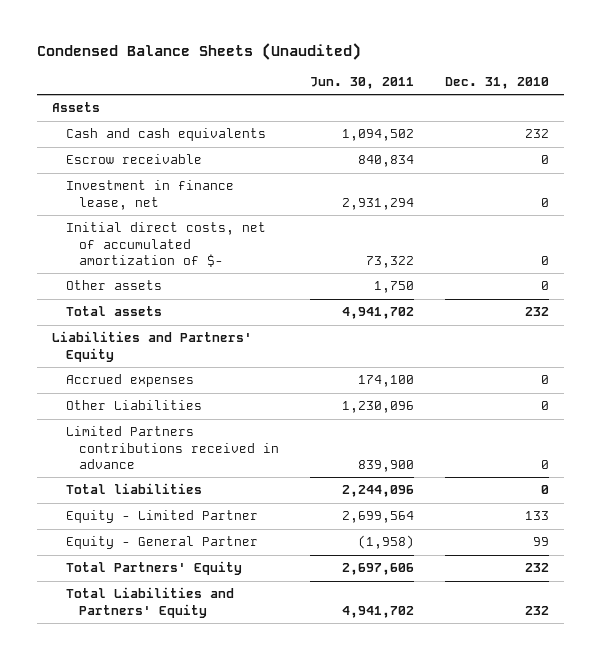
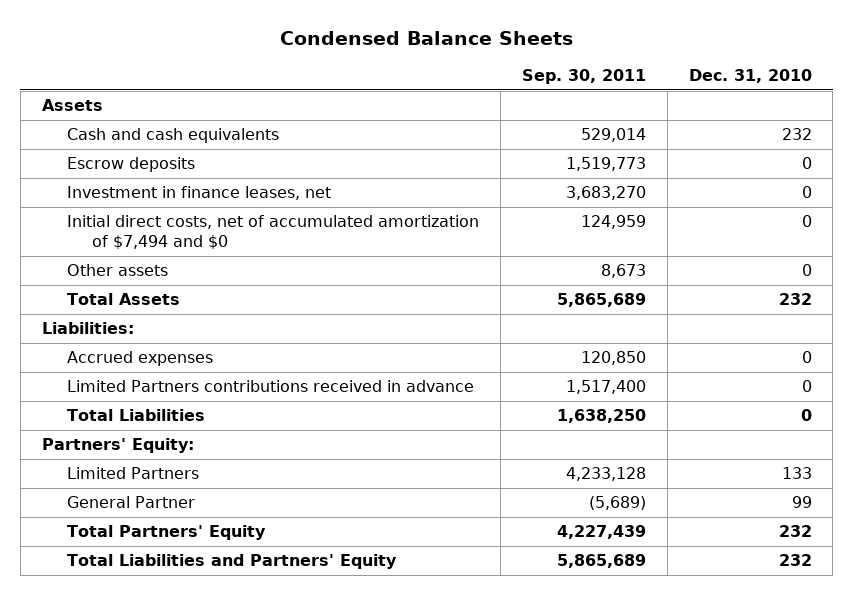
- Condensed Balance Sheets (Unaudited)
+ Condensed Balance Sheets
- | Jun. 30, 2011 | Dec. 31, 2010
+ | Sep. 30, 2011 | Dec. 31, 2010
- Escrow receivable | 840,834 | 0
- Investment in finance lease, net | 2,931,294 | 0
- Initial direct costs, net of accumulated amortization of $- | 73,322 | 0
+ Escrow deposits | 1,519,773 | 0
+ Investment in finance leases, net | 3,683,270 | 0
+ Initial direct costs, net of accumulated amortization of $7,494 and $0 | 124,959 | 0
- Total assets | 4,941,702 | 232
- Liabilities and Partners' Equity
+ Total Assets | 5,865,689 | 232
+ Liabilities:
- Other Liabilities | 1,230,096 | 0
- Total liabilities | 2,244,096 | 0
- Equity - Limited Partner | 2,699,564 | 133
- Equity - General Partner | (1,958) | 99
+ Total Liabilities | 1,638,250 | 0
+ Partners' Equity:
+ Limited Partners | 4,233,128 | 133
+ General Partner | (5,689) | 99

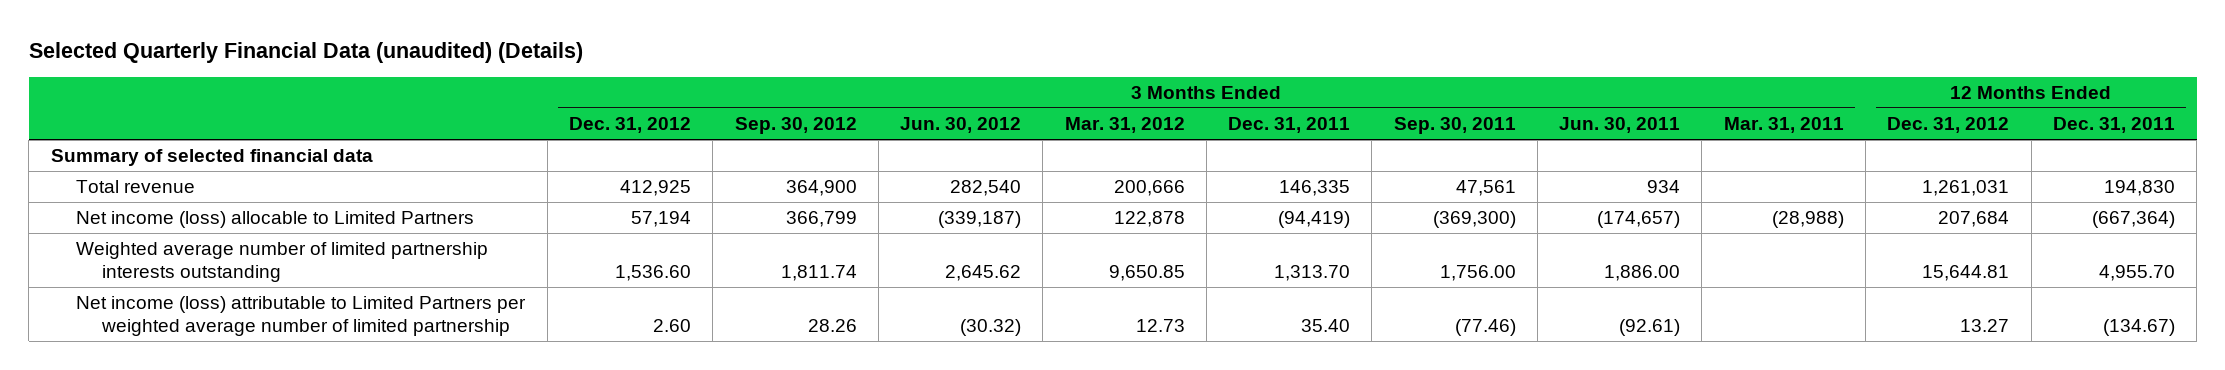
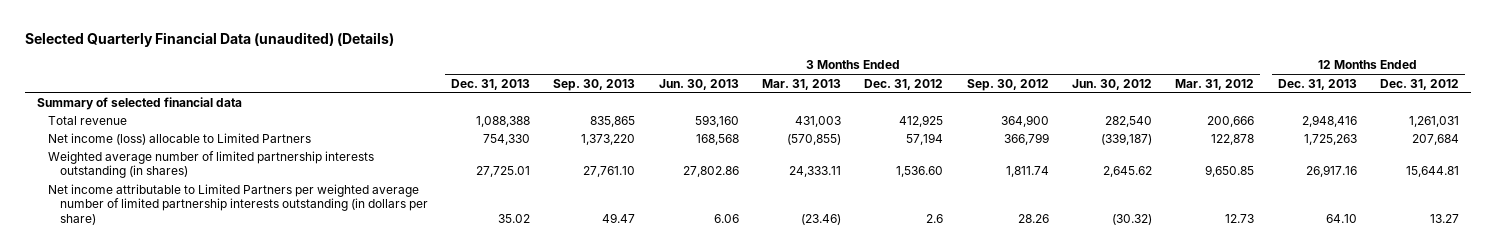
- | 3 Months Ended Dec. 31, 2012 | 3 Months Ended Sep. 30, 2012 | 3 Months Ended Jun. 30, 2012 | 3 Months Ended Mar. 31, 2012 | 3 Months Ended Dec. 31, 2011 | 3 Months Ended Sep. 30, 2011 | 3 Months Ended Jun. 30, 2011 | 3 Months Ended Mar. 31, 2011 | 12 Months Ended Dec. 31, 2012 | 12 Months Ended Dec. 31, 2011
+ | 3 Months Ended Dec. 31, 2013 | 3 Months Ended Sep. 30, 2013 | 3 Months Ended Jun. 30, 2013 | 3 Months Ended Mar. 31, 2013 | 3 Months Ended Dec. 31, 2012 | 3 Months Ended Sep. 30, 2012 | 3 Months Ended Jun. 30, 2012 | 3 Months Ended Mar. 31, 2012 | 12 Months Ended Dec. 31, 2013 | 12 Months Ended Dec. 31, 2012
- Weighted average number of limited partnership interests outstanding | 1,536.60 | 1,811.74 | 2,645.62 | 9,650.85 | 1,313.70 | 1,756.00 | 1,886.00 | | 15,644.81 | 4,955.70
- Net income (loss) attributable to Limited Partners per weighted average number of limited partnership | 2.60 | 28.26 | (30.32) | 12.73 | 35.40 | (77.46) | (92.61) | | 13.27 | (134.67)
+ Weighted average number of limited partnership interests outstanding (in shares) | 27,725.01 | 27,761.10 | 27,802.86 | 24,333.11 | 1,536.60 | 1,811.74 | 2,645.62 | 9,650.85 | 26,917.16 | 15,644.81
+ Net income attributable to Limited Partners per weighted average number of limited partnership interests outstanding (in dollars per share) | 35.02 | 49.47 | 6.06 | (23.46) | 2.6 | 28.26 | (30.32) | 12.73 | 64.10 | 13.27

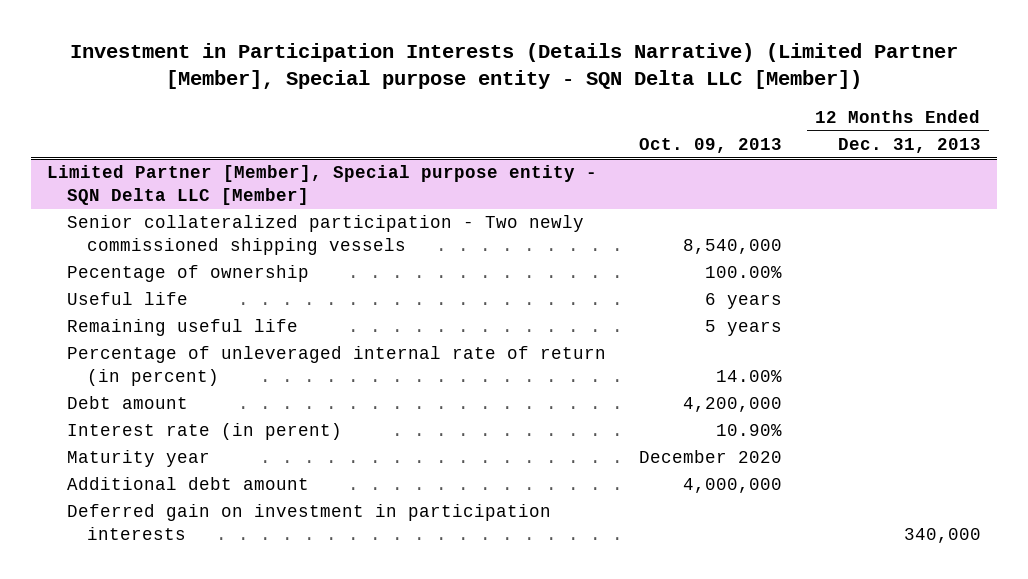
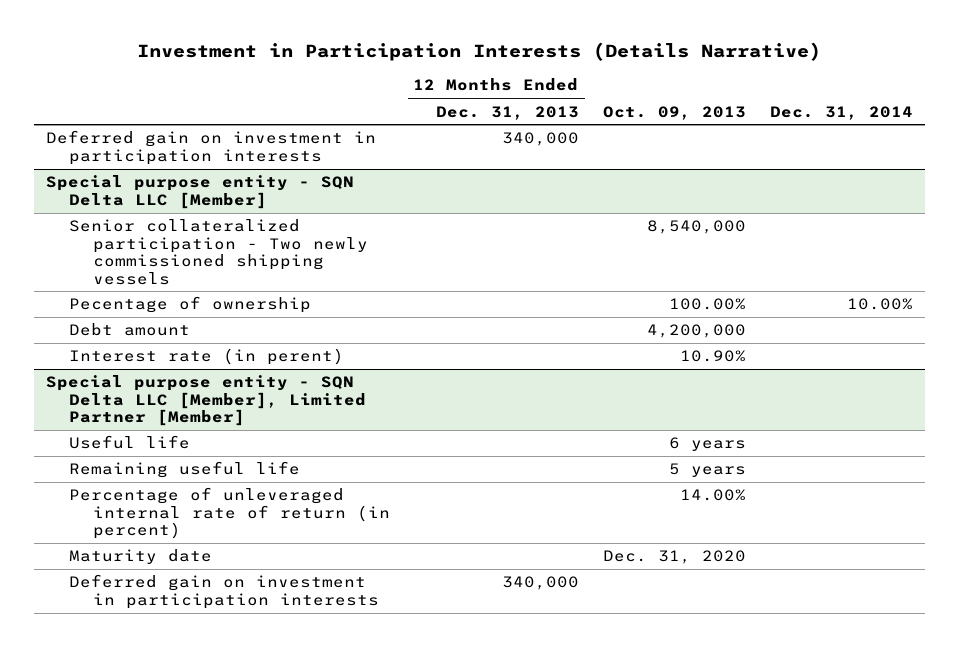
- Investment in Participation Interests (Details Narrative) (Limited Partner [Member], Special purpose entity - SQN Delta LLC [Member])
+ Investment in Participation Interests (Details Narrative)
- | Oct. 09, 2013 | 12 Months Ended Dec. 31, 2013
+ | 12 Months Ended Dec. 31, 2013 | Oct. 09, 2013 | Dec. 31, 2014
- Limited Partner [Member], Special purpose entity - SQN Delta LLC [Member]
+ Deferred gain on investment in participation interests | 340,000 | |
+ Special purpose entity - SQN Delta LLC [Member]
+ Debt amount | | 4,200,000 |
+ Interest rate (in perent) | | 10.90% |
+ Special purpose entity - SQN Delta LLC [Member], Limited Partner [Member]
- Debt amount | 4,200,000 |
- Interest rate (in perent) | 10.90% |
- Maturity year | December 2020 |
- Additional debt amount | 4,000,000 |
+ Maturity date | | Dec. 31, 2020 |

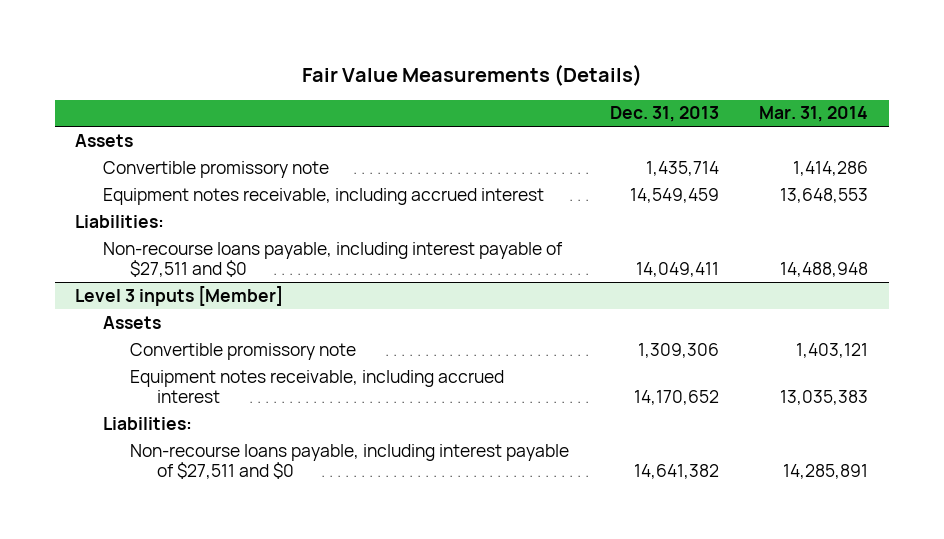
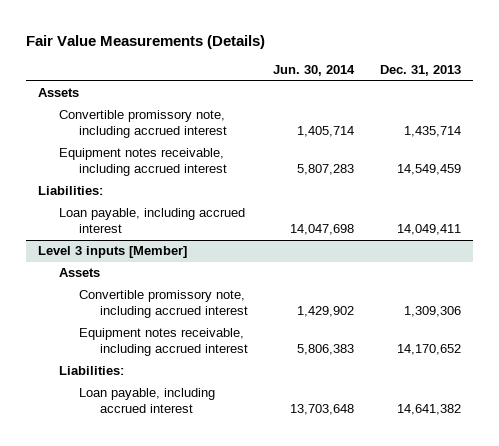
- | Dec. 31, 2013 | Mar. 31, 2014
+ | Jun. 30, 2014 | Dec. 31, 2013
- Convertible promissory note | 1,435,714 | 1,414,286
+ Convertible promissory note, including accrued interest | 1,405,714 | 1,435,714
- Non-recourse loans payable, including interest payable of $27,511 and $0 | 14,049,411 | 14,488,948
+ Loan payable, including accrued interest | 14,047,698 | 14,049,411
@ Level 3 inputs [Member]
- Convertible promissory note | 1,309,306 | 1,403,121
+ Convertible promissory note, including accrued interest | 1,429,902 | 1,309,306
- Non-recourse loans payable, including interest payable of $27,511 and $0 | 14,641,382 | 14,285,891
+ Loan payable, including accrued interest | 13,703,648 | 14,641,382

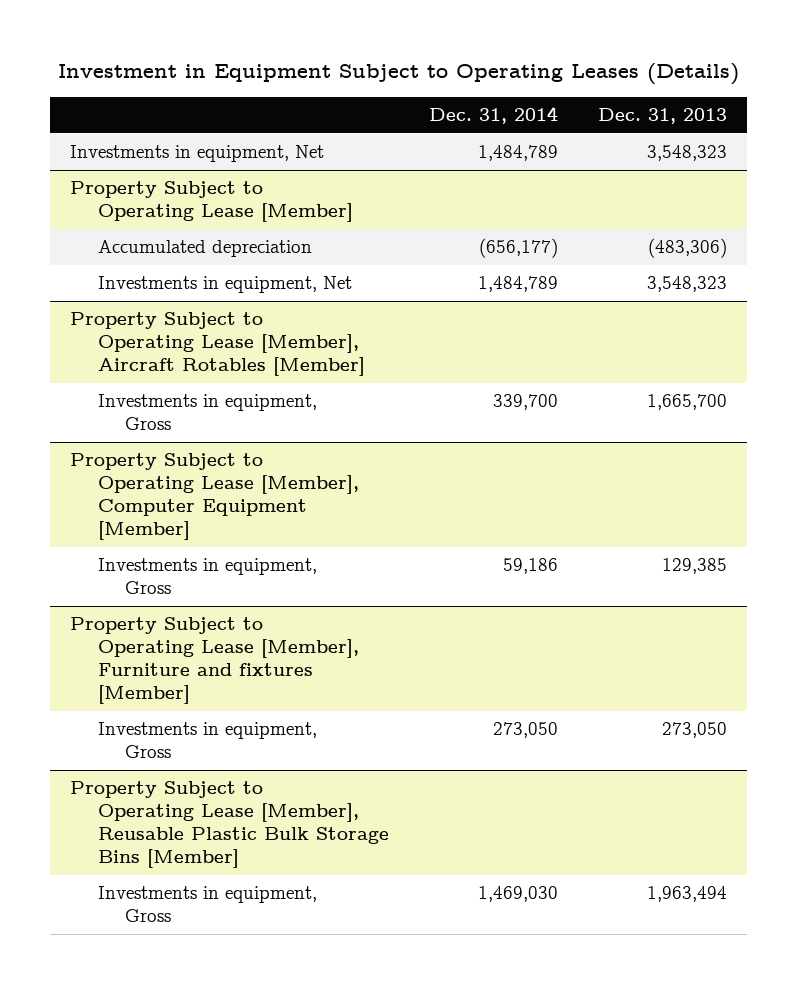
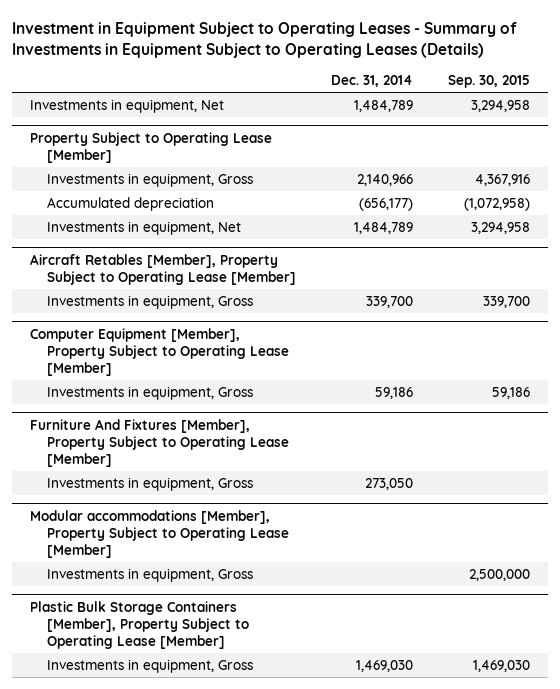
- Investment in Equipment Subject to Operating Leases (Details)
+ Investment in Equipment Subject to Operating Leases - Summary of Investments in Equipment Subject to Operating Leases (Details)
- | Dec. 31, 2014 | Dec. 31, 2013
+ | Dec. 31, 2014 | Sep. 30, 2015
@ Property Subject to Operating Lease [Member]
+ Investments in equipment, Gross | 2,140,966 | 4,367,916
- Property Subject to Operating Lease [Member], Aircraft Rotables [Member]
+ Aircraft Retables [Member], Property Subject to Operating Lease [Member]
- Property Subject to Operating Lease [Member], Computer Equipment [Member]
+ Computer Equipment [Member], Property Subject to Operating Lease [Member]
- Property Subject to Operating Lease [Member], Furniture and fixtures [Member]
+ Furniture And Fixtures [Member], Property Subject to Operating Lease [Member]
- Property Subject to Operating Lease [Member], Reusable Plastic Bulk Storage Bins [Member]
+ Modular accommodations [Member], Property Subject to Operating Lease [Member]
+ Investments in equipment, Gross | | 2,500,000
+ Plastic Bulk Storage Containers [Member], Property Subject to Operating Lease [Member]

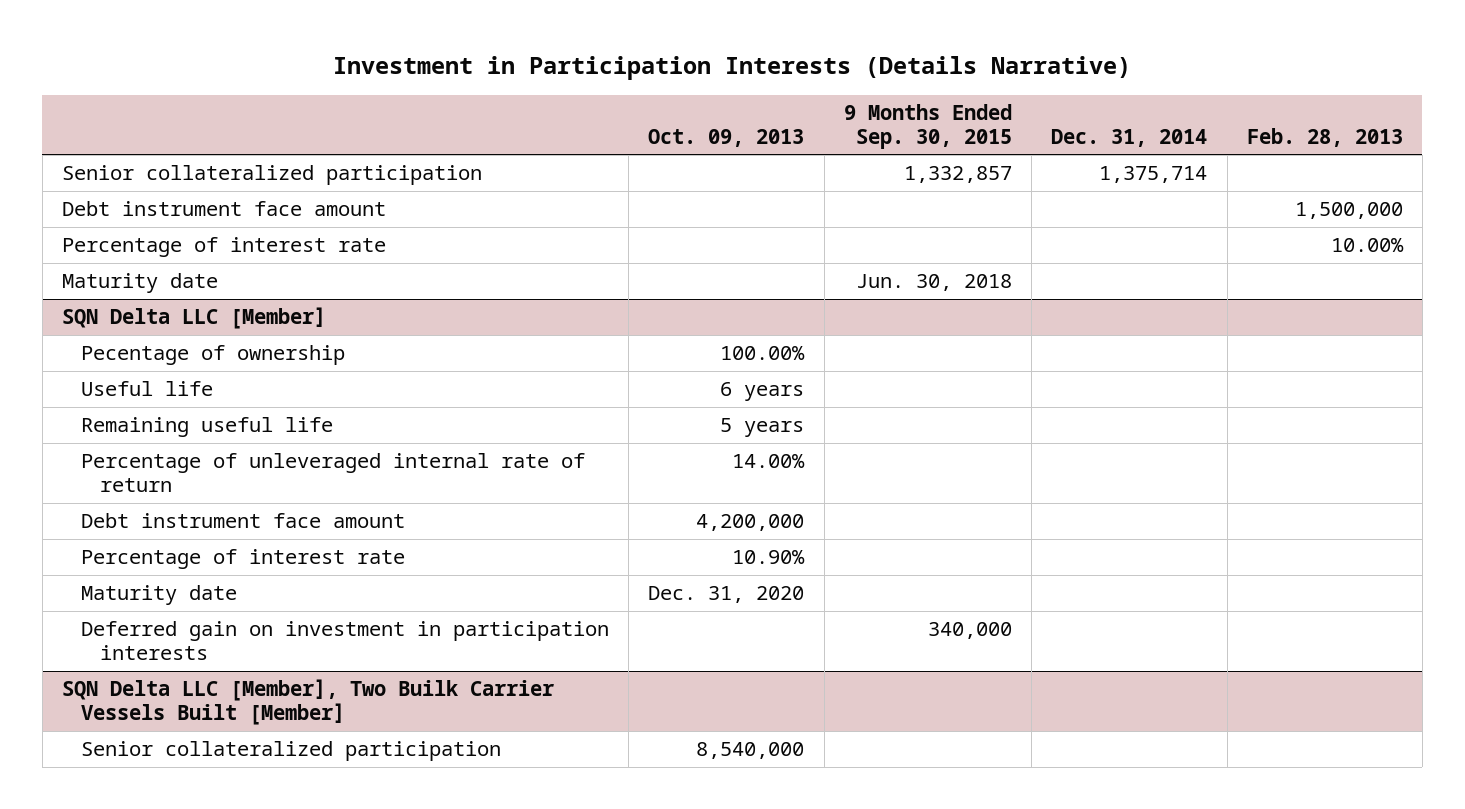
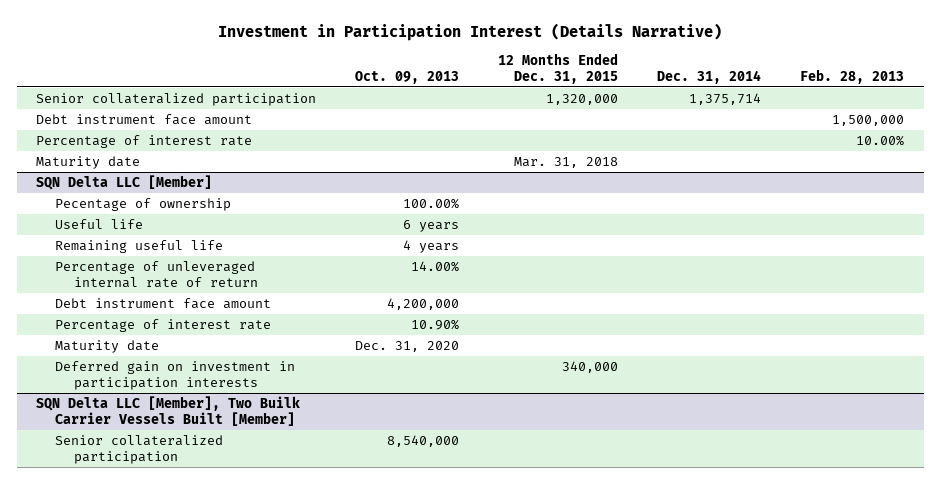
- Investment in Participation Interests (Details Narrative)
+ Investment in Participation Interest (Details Narrative)
- | Oct. 09, 2013 | 9 Months Ended Sep. 30, 2015 | Dec. 31, 2014 | Feb. 28, 2013
+ | Oct. 09, 2013 | 12 Months Ended Dec. 31, 2015 | Dec. 31, 2014 | Feb. 28, 2013
@ SQN Delta LLC [Member]
- Remaining useful life | 5 years | | |
+ Remaining useful life | 4 years | | |

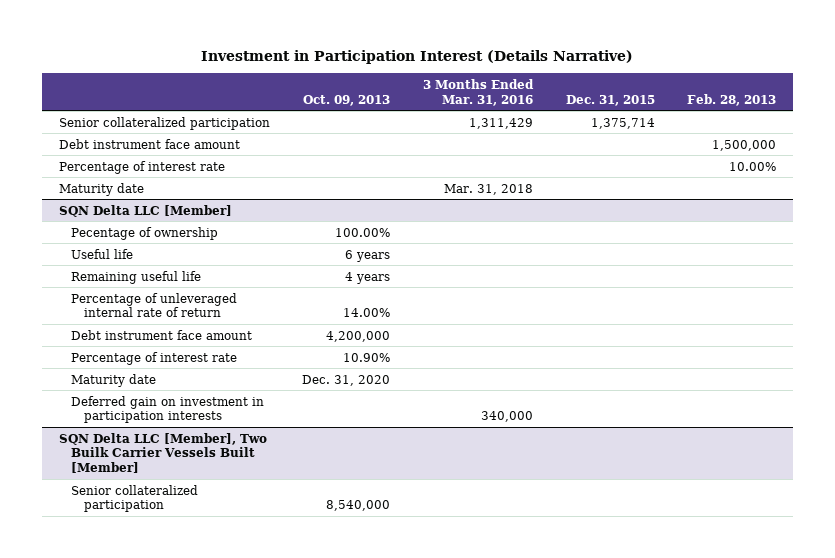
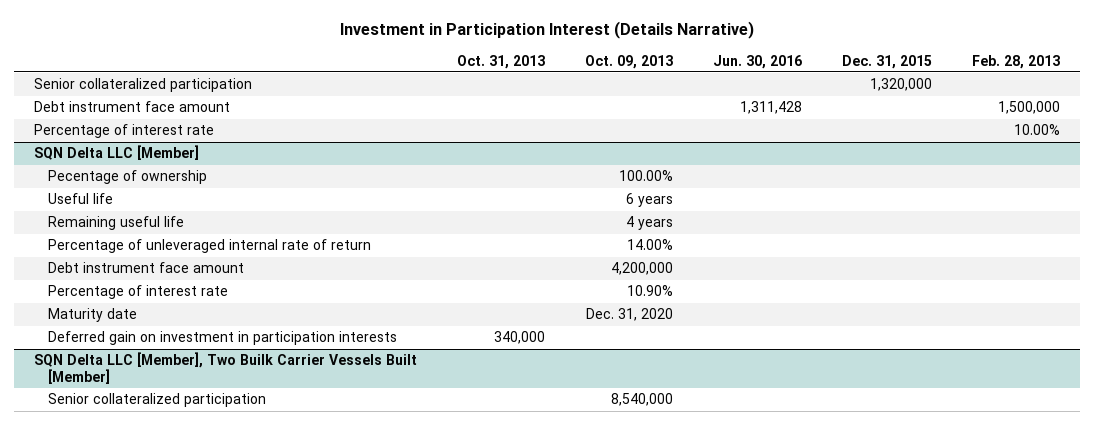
- | Oct. 09, 2013 | 3 Months Ended Mar. 31, 2016 | Dec. 31, 2015 | Feb. 28, 2013
+ | Oct. 31, 2013 | Oct. 09, 2013 | Jun. 30, 2016 | Dec. 31, 2015 | Feb. 28, 2013
- Senior collateralized participation | | 1,311,429 | 1,375,714 |
+ Senior collateralized participation | | | | 1,320,000 |
- Maturity date | | Mar. 31, 2018 | |

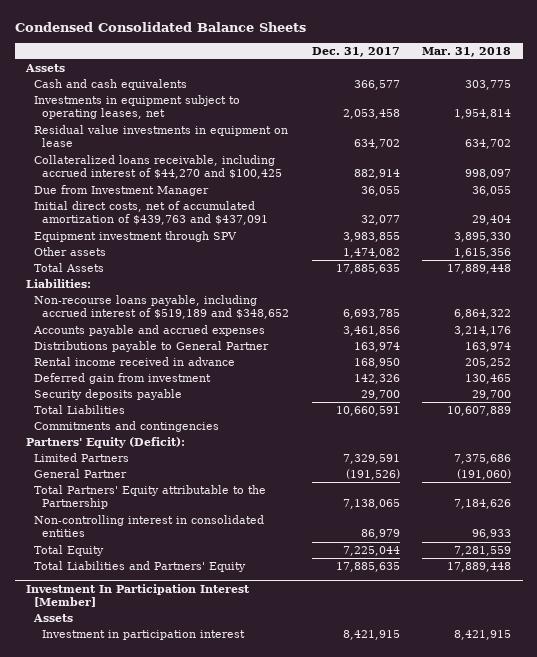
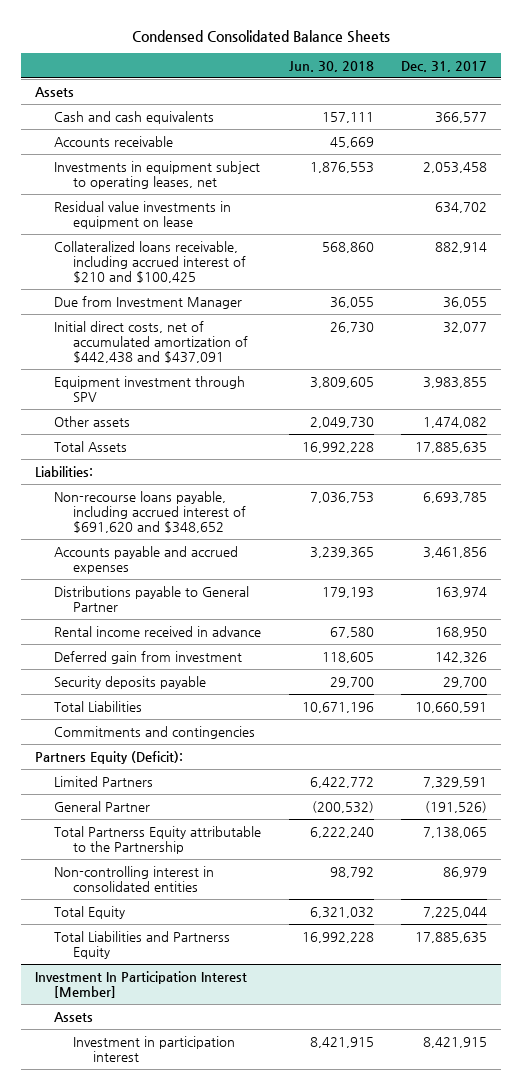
- | Dec. 31, 2017 | Mar. 31, 2018
+ | Jun. 30, 2018 | Dec. 31, 2017
+ Accounts receivable | 45,669 |
- Collateralized loans receivable, including accrued interest of $44,270 and $100,425 | 882,914 | 998,097
+ Collateralized loans receivable, including accrued interest of $210 and $100,425 | 568,860 | 882,914
- Initial direct costs, net of accumulated amortization of $439,763 and $437,091 | 32,077 | 29,404
+ Initial direct costs, net of accumulated amortization of $442,438 and $437,091 | 26,730 | 32,077
- Non-recourse loans payable, including accrued interest of $519,189 and $348,652 | 6,693,785 | 6,864,322
+ Non-recourse loans payable, including accrued interest of $691,620 and $348,652 | 7,036,753 | 6,693,785
- Partners' Equity (Deficit):
+ Partners Equity (Deficit):
- Total Partners' Equity attributable to the Partnership | 7,138,065 | 7,184,626
+ Total Partnerss Equity attributable to the Partnership | 6,222,240 | 7,138,065
- Total Liabilities and Partners' Equity | 17,885,635 | 17,889,448
+ Total Liabilities and Partnerss Equity | 16,992,228 | 17,885,635

